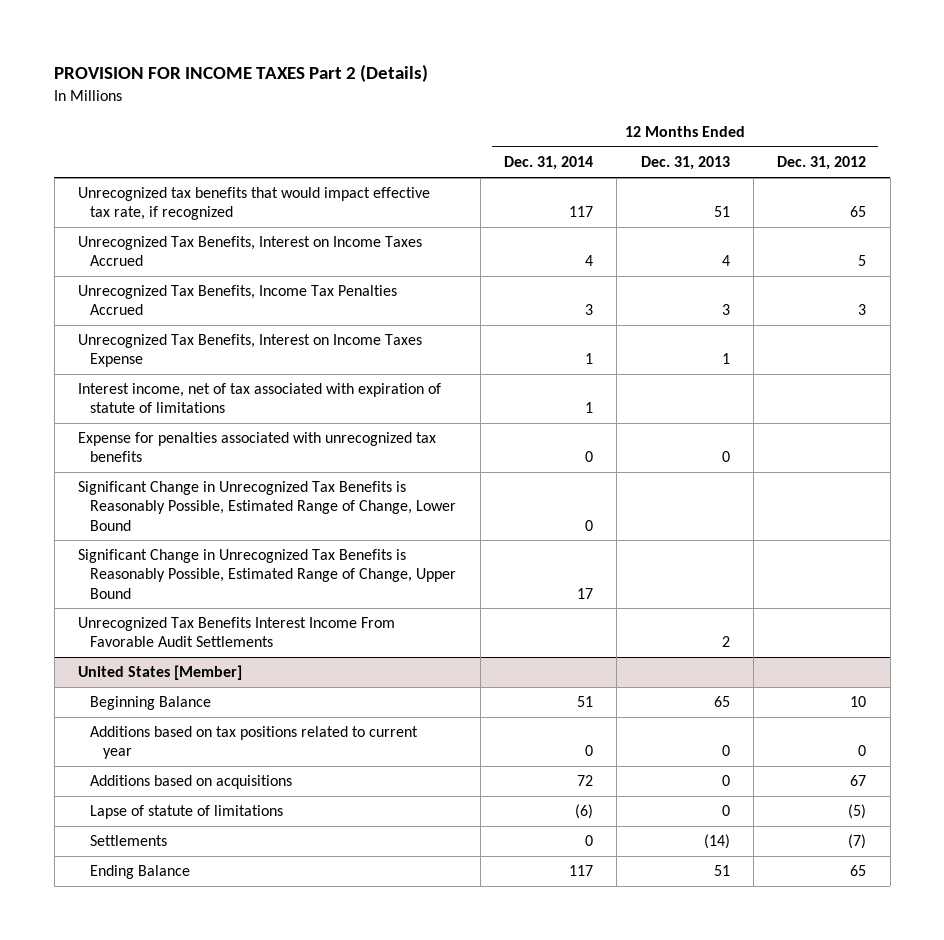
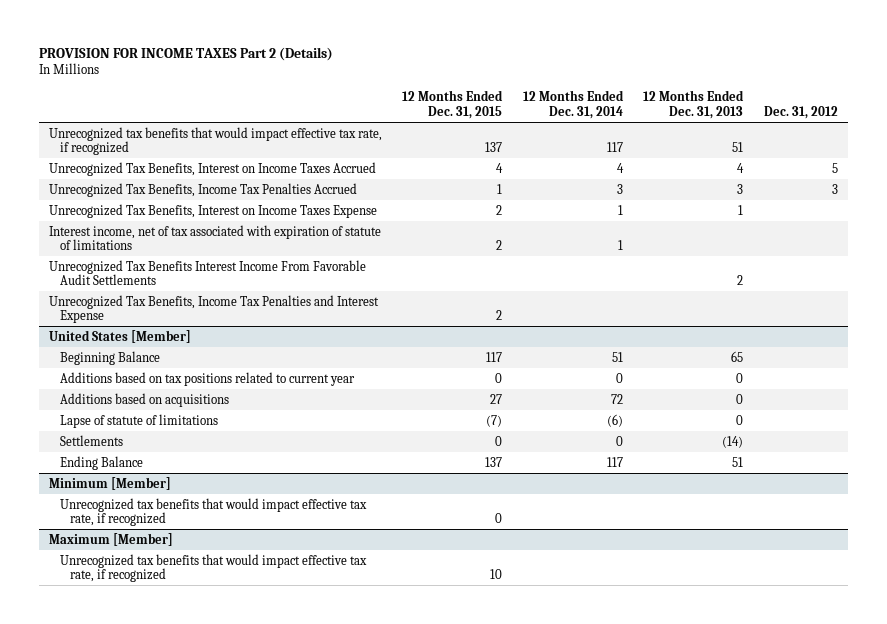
- | 12 Months Ended Dec. 31, 2014 | 12 Months Ended Dec. 31, 2013 | 12 Months Ended Dec. 31, 2012
+ | 12 Months Ended Dec. 31, 2015 | 12 Months Ended Dec. 31, 2014 | 12 Months Ended Dec. 31, 2013 | Dec. 31, 2012
- Expense for penalties associated with unrecognized tax benefits | 0 | 0 |
- Significant Change in Unrecognized Tax Benefits is Reasonably Possible, Estimated Range of Change, Lower Bound | 0 | |
- Significant Change in Unrecognized Tax Benefits is Reasonably Possible, Estimated Range of Change, Upper Bound | 17 | |
+ Unrecognized Tax Benefits, Income Tax Penalties and Interest Expense | 2 | | |
+ Minimum [Member]
+ Unrecognized tax benefits that would impact effective tax rate, if recognized | 0 | | |
+ Maximum [Member]
+ Unrecognized tax benefits that would impact effective tax rate, if recognized | 10 | | |

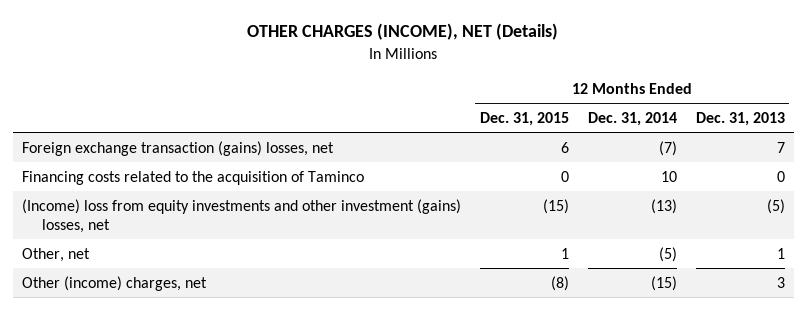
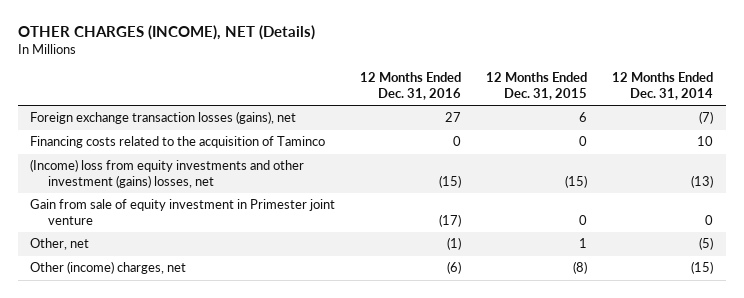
- | 12 Months Ended Dec. 31, 2015 | 12 Months Ended Dec. 31, 2014 | 12 Months Ended Dec. 31, 2013
+ | 12 Months Ended Dec. 31, 2016 | 12 Months Ended Dec. 31, 2015 | 12 Months Ended Dec. 31, 2014
- Foreign exchange transaction (gains) losses, net | 6 | (7) | 7
+ Foreign exchange transaction losses (gains), net | 27 | 6 | (7)
+ Gain from sale of equity investment in Primester joint venture | (17) | 0 | 0

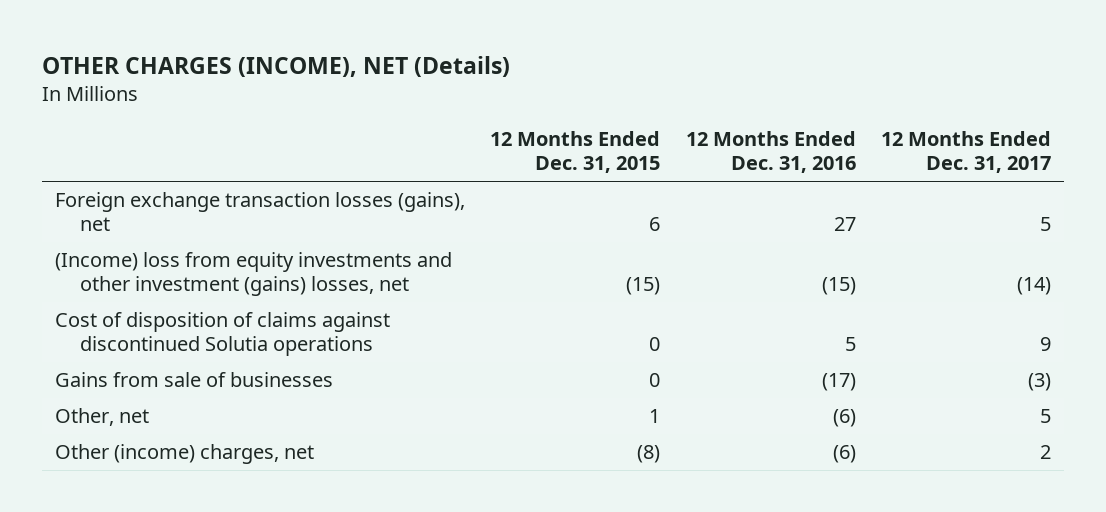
- | 12 Months Ended Dec. 31, 2016 | 12 Months Ended Dec. 31, 2015 | 12 Months Ended Dec. 31, 2014
+ | 12 Months Ended Dec. 31, 2015 | 12 Months Ended Dec. 31, 2016 | 12 Months Ended Dec. 31, 2017
- Financing costs related to the acquisition of Taminco | 0 | 0 | 10
- Gain from sale of equity investment in Primester joint venture | (17) | 0 | 0
- Other, net | (1) | 1 | (5)
+ Cost of disposition of claims against discontinued Solutia operations | 0 | 5 | 9
+ Gains from sale of businesses | 0 | (17) | (3)
+ Other, net | 1 | (6) | 5

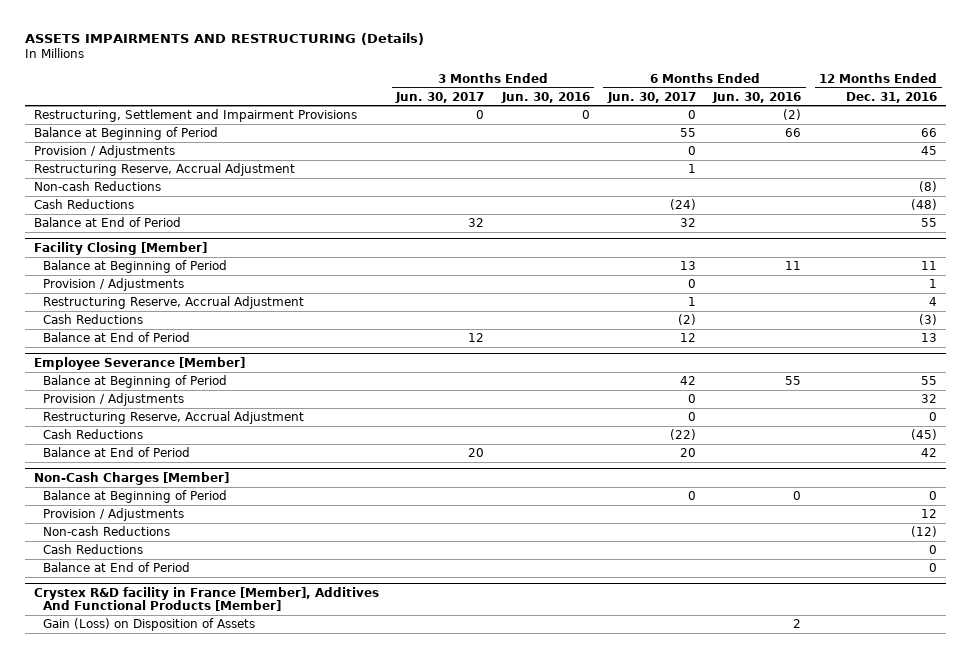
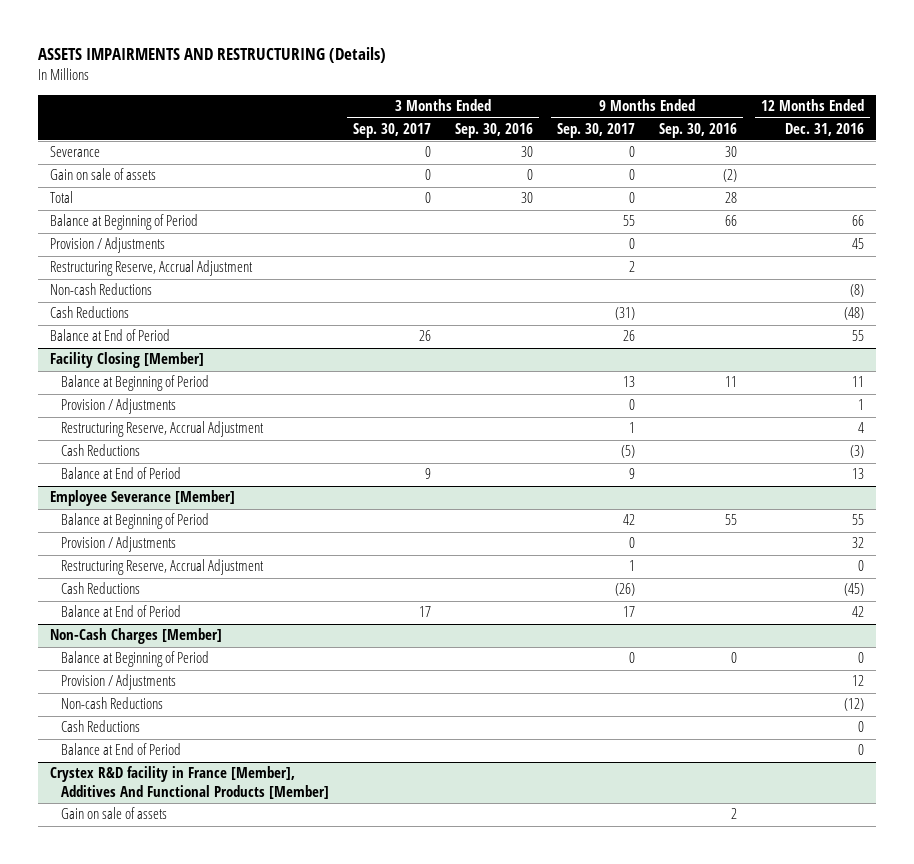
- | 3 Months Ended Jun. 30, 2017 | 3 Months Ended Jun. 30, 2016 | 6 Months Ended Jun. 30, 2017 | 6 Months Ended Jun. 30, 2016 | 12 Months Ended Dec. 31, 2016
+ | 3 Months Ended Sep. 30, 2017 | 3 Months Ended Sep. 30, 2016 | 9 Months Ended Sep. 30, 2017 | 9 Months Ended Sep. 30, 2016 | 12 Months Ended Dec. 31, 2016
- Restructuring, Settlement and Impairment Provisions | 0 | 0 | 0 | (2) |
+ Severance | 0 | 30 | 0 | 30 |
+ Gain on sale of assets | 0 | 0 | 0 | (2) |
+ Total | 0 | 30 | 0 | 28 |
@ Crystex R&D facility in France [Member], Additives And Functional Products [Member]
- Gain (Loss) on Disposition of Assets | | | | 2 |
+ Gain on sale of assets | | | | 2 |

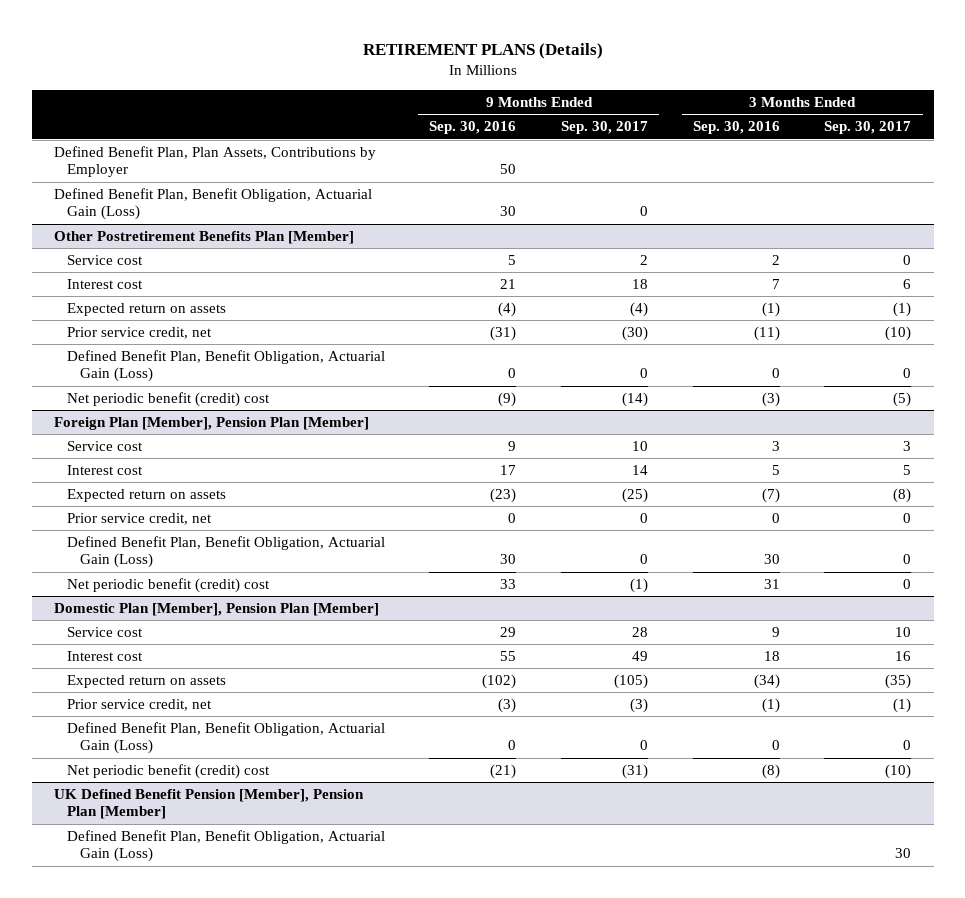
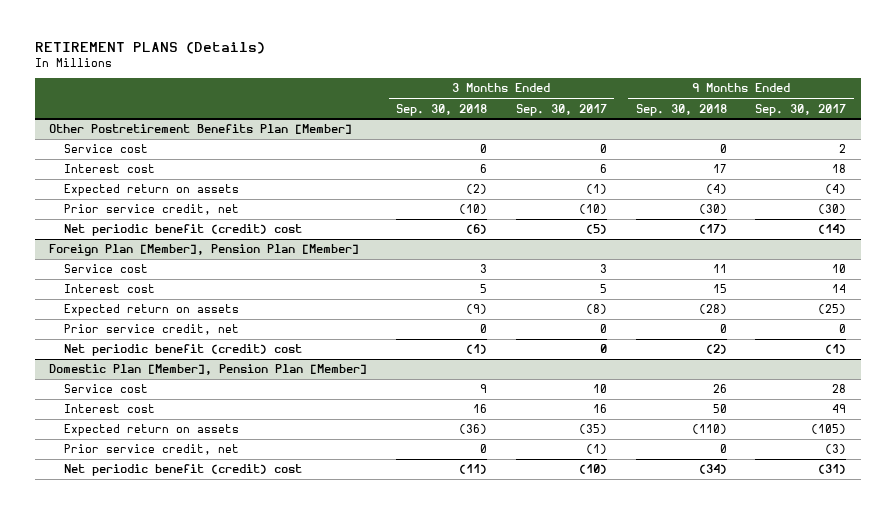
- | 9 Months Ended Sep. 30, 2016 | 9 Months Ended Sep. 30, 2017 | 3 Months Ended Sep. 30, 2016 | 3 Months Ended Sep. 30, 2017
+ | 3 Months Ended Sep. 30, 2018 | 3 Months Ended Sep. 30, 2017 | 9 Months Ended Sep. 30, 2018 | 9 Months Ended Sep. 30, 2017
- Defined Benefit Plan, Plan Assets, Contributions by Employer | 50 | | |
- Defined Benefit Plan, Benefit Obligation, Actuarial Gain (Loss) | 30 | 0 | |
@ Other Postretirement Benefits Plan [Member]
- Defined Benefit Plan, Benefit Obligation, Actuarial Gain (Loss) | 0 | 0 | 0 | 0
@ Foreign Plan [Member], Pension Plan [Member]
- Defined Benefit Plan, Benefit Obligation, Actuarial Gain (Loss) | 30 | 0 | 30 | 0
@ Domestic Plan [Member], Pension Plan [Member]
- Defined Benefit Plan, Benefit Obligation, Actuarial Gain (Loss) | 0 | 0 | 0 | 0
- UK Defined Benefit Pension [Member], Pension Plan [Member]
- Defined Benefit Plan, Benefit Obligation, Actuarial Gain (Loss) | | | | 30

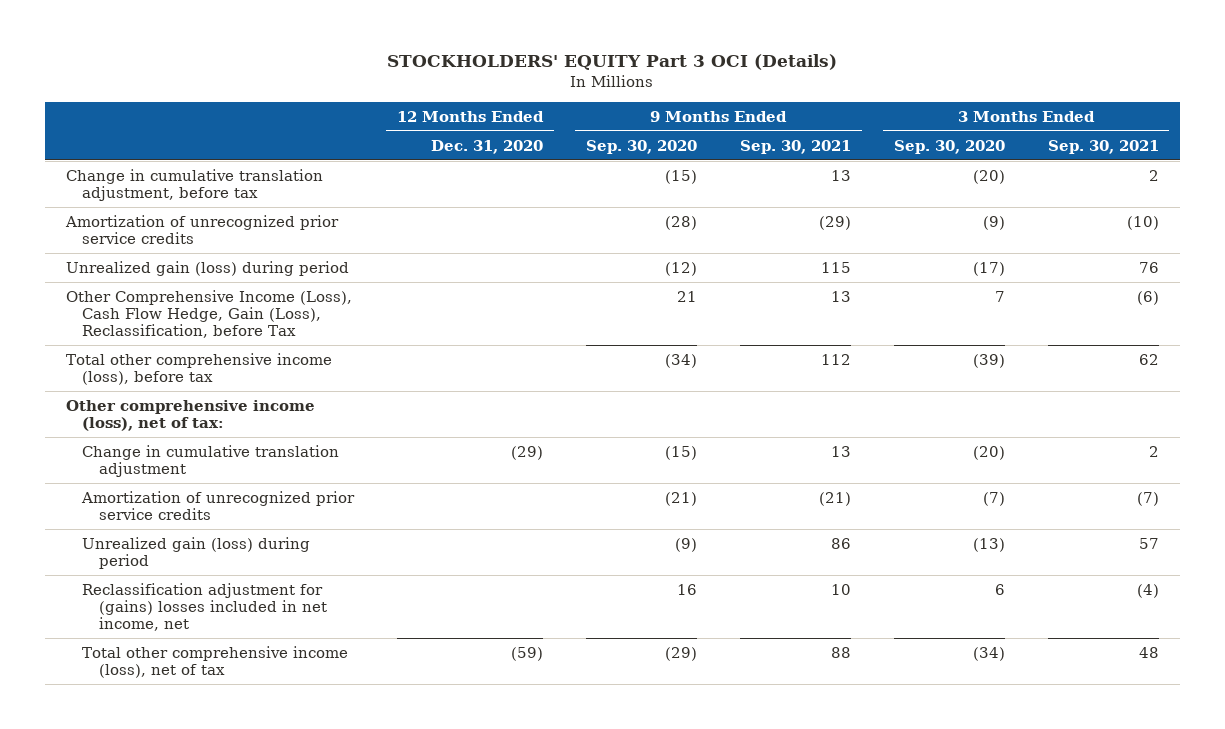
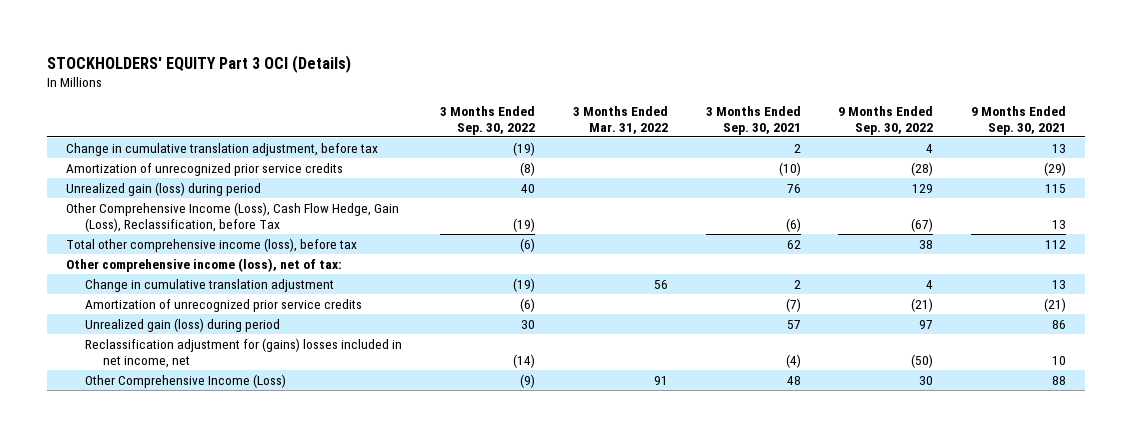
- | 12 Months Ended Dec. 31, 2020 | 9 Months Ended Sep. 30, 2020 | 9 Months Ended Sep. 30, 2021 | 3 Months Ended Sep. 30, 2020 | 3 Months Ended Sep. 30, 2021
+ | 3 Months Ended Sep. 30, 2022 | 3 Months Ended Mar. 31, 2022 | 3 Months Ended Sep. 30, 2021 | 9 Months Ended Sep. 30, 2022 | 9 Months Ended Sep. 30, 2021
- Total other comprehensive income (loss), net of tax | (59) | (29) | 88 | (34) | 48
+ Other Comprehensive Income (Loss) | (9) | 91 | 48 | 30 | 88

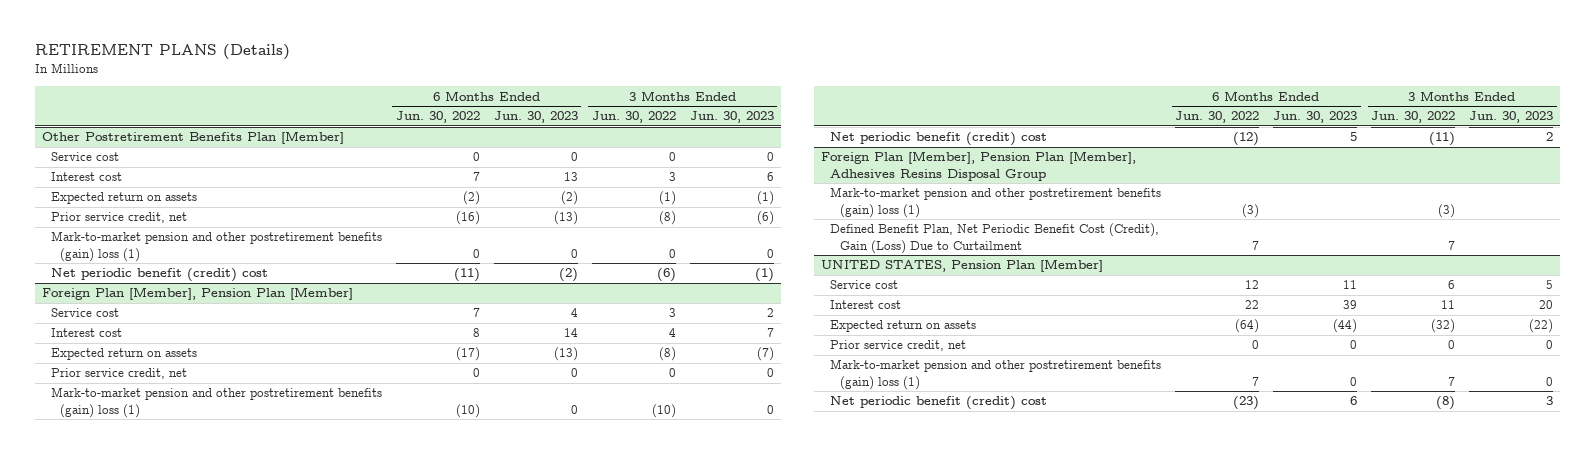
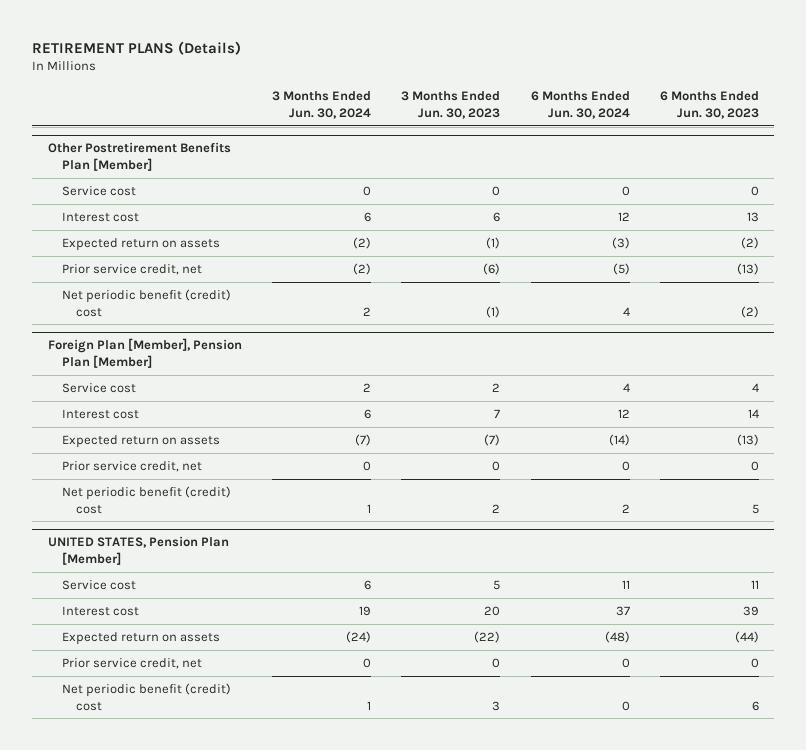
- | 6 Months Ended Jun. 30, 2022 | 6 Months Ended Jun. 30, 2023 | 3 Months Ended Jun. 30, 2022 | 3 Months Ended Jun. 30, 2023
+ | 3 Months Ended Jun. 30, 2024 | 3 Months Ended Jun. 30, 2023 | 6 Months Ended Jun. 30, 2024 | 6 Months Ended Jun. 30, 2023
@ Other Postretirement Benefits Plan [Member]
- Mark-to-market pension and other postretirement benefits (gain) loss (1) | 0 | 0 | 0 | 0
@ Foreign Plan [Member], Pension Plan [Member]
- Mark-to-market pension and other postretirement benefits (gain) loss (1) | (10) | 0 | (10) | 0
- Foreign Plan [Member], Pension Plan [Member], Adhesives Resins Disposal Group
- Mark-to-market pension and other postretirement benefits (gain) loss (1) | (3) | | (3) |
- Defined Benefit Plan, Net Periodic Benefit Cost (Credit), Gain (Loss) Due to Curtailment | 7 | | 7 |
@ UNITED STATES, Pension Plan [Member]
- Mark-to-market pension and other postretirement benefits (gain) loss (1) | 7 | 0 | 7 | 0

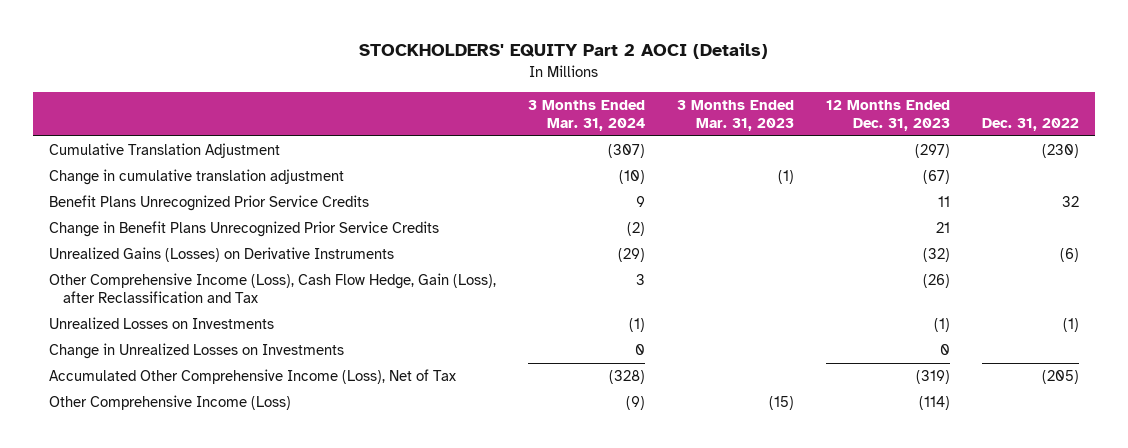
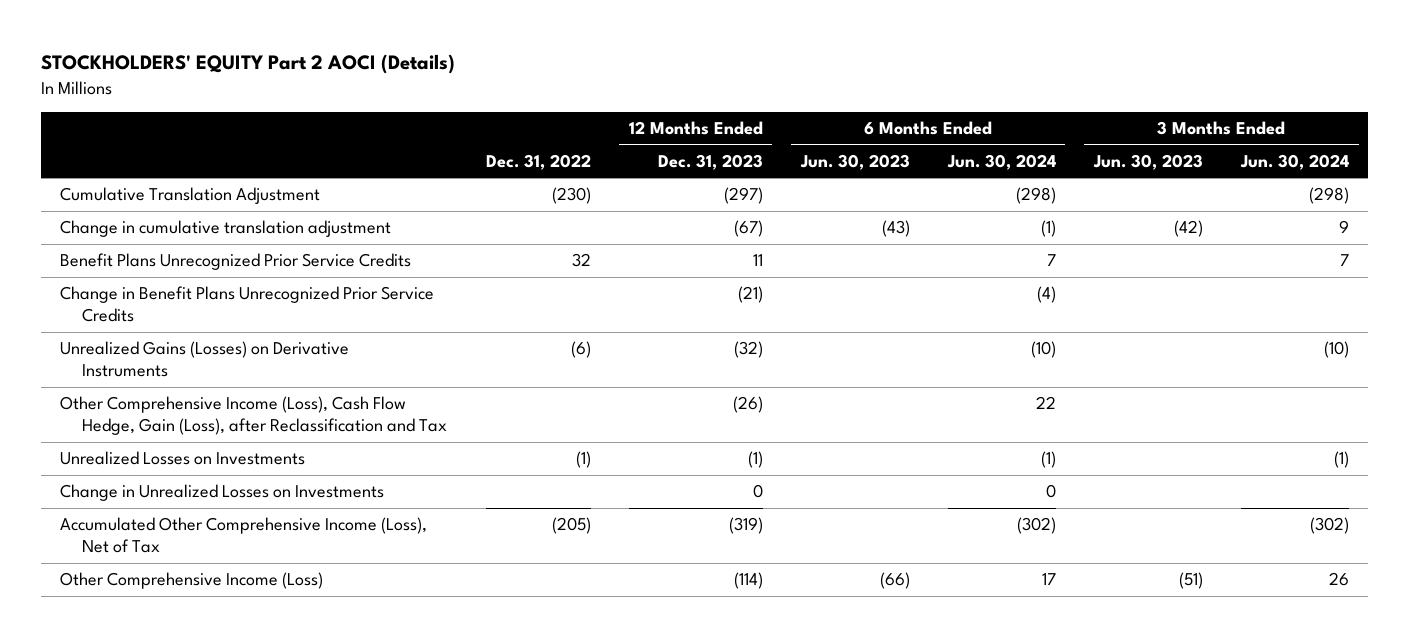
- | 3 Months Ended Mar. 31, 2024 | 3 Months Ended Mar. 31, 2023 | 12 Months Ended Dec. 31, 2023 | Dec. 31, 2022
+ | Dec. 31, 2022 | 12 Months Ended Dec. 31, 2023 | 6 Months Ended Jun. 30, 2023 | 6 Months Ended Jun. 30, 2024 | 3 Months Ended Jun. 30, 2023 | 3 Months Ended Jun. 30, 2024
- Change in Benefit Plans Unrecognized Prior Service Credits | (2) | | 21 |
+ Change in Benefit Plans Unrecognized Prior Service Credits | | (21) | | (4) | |

